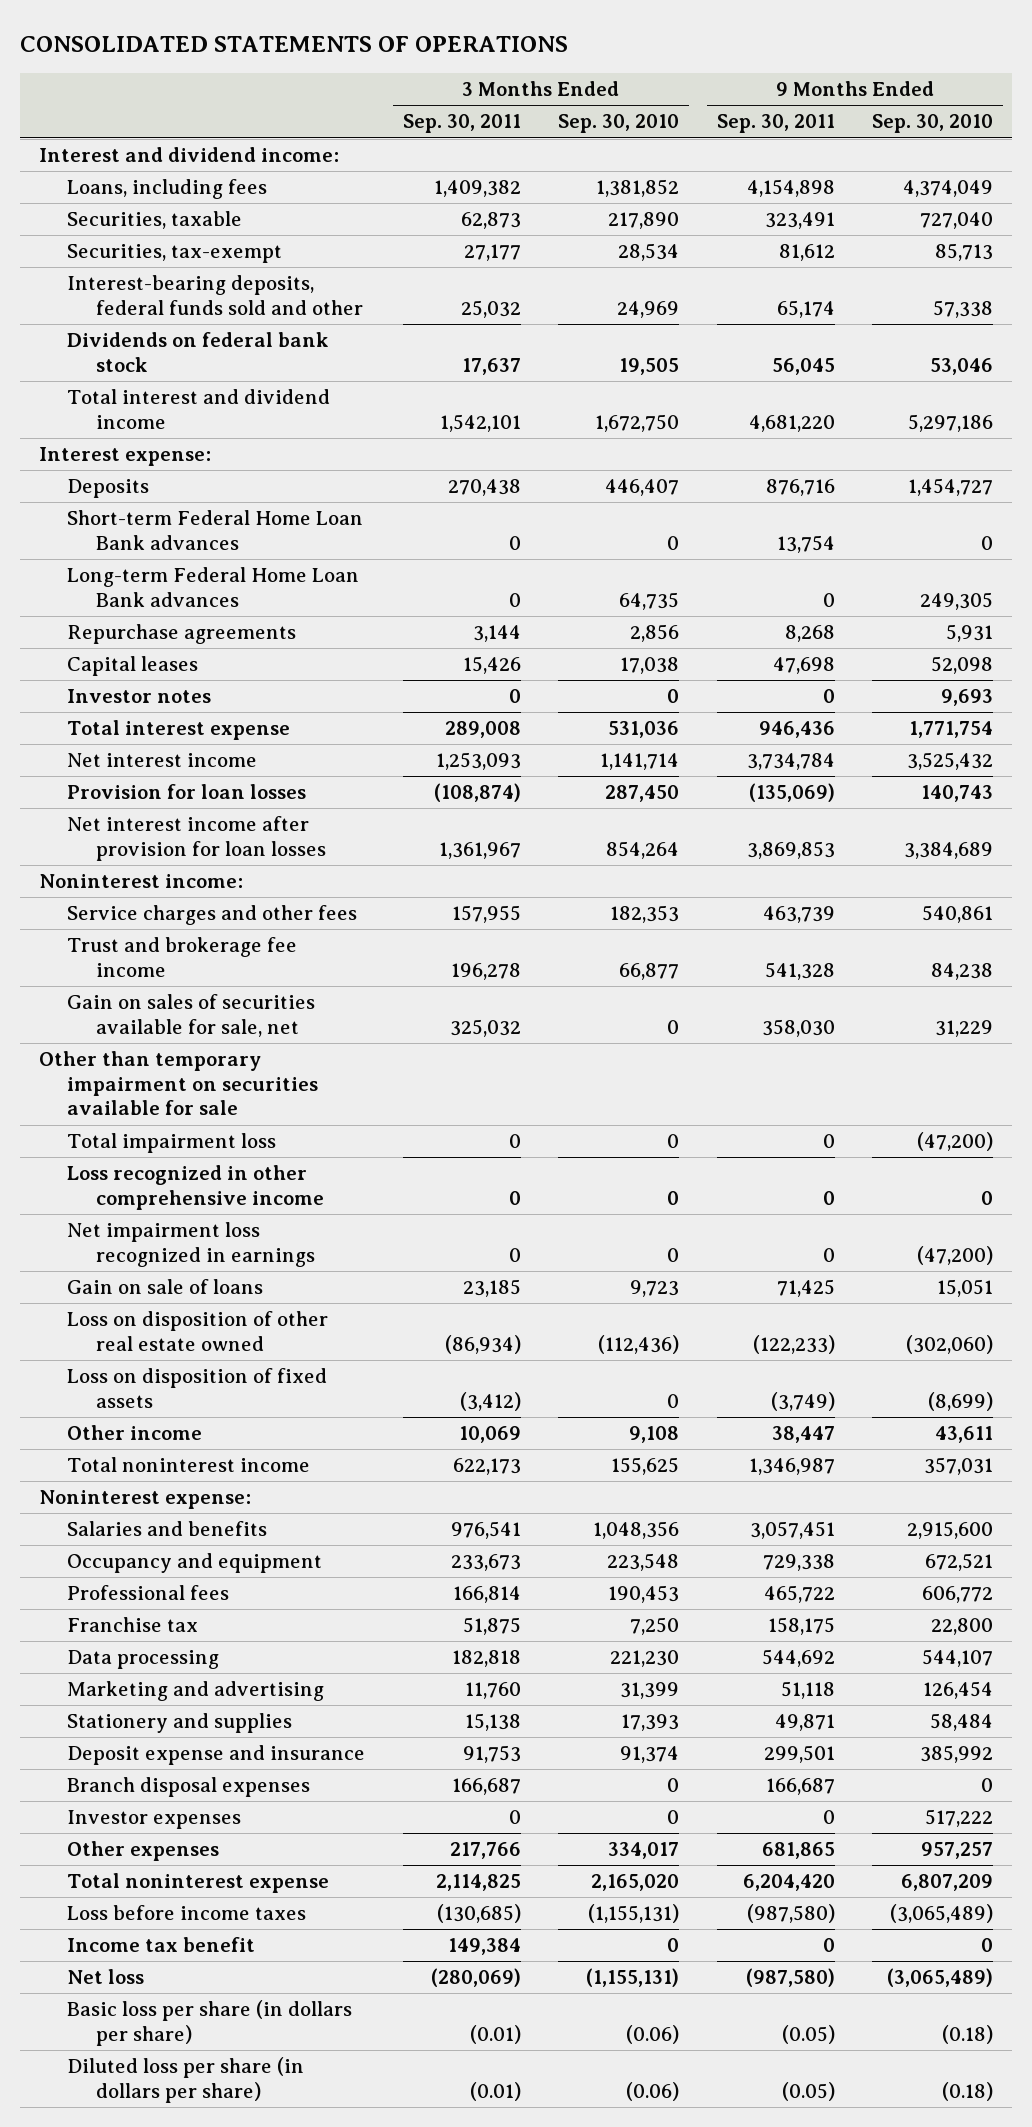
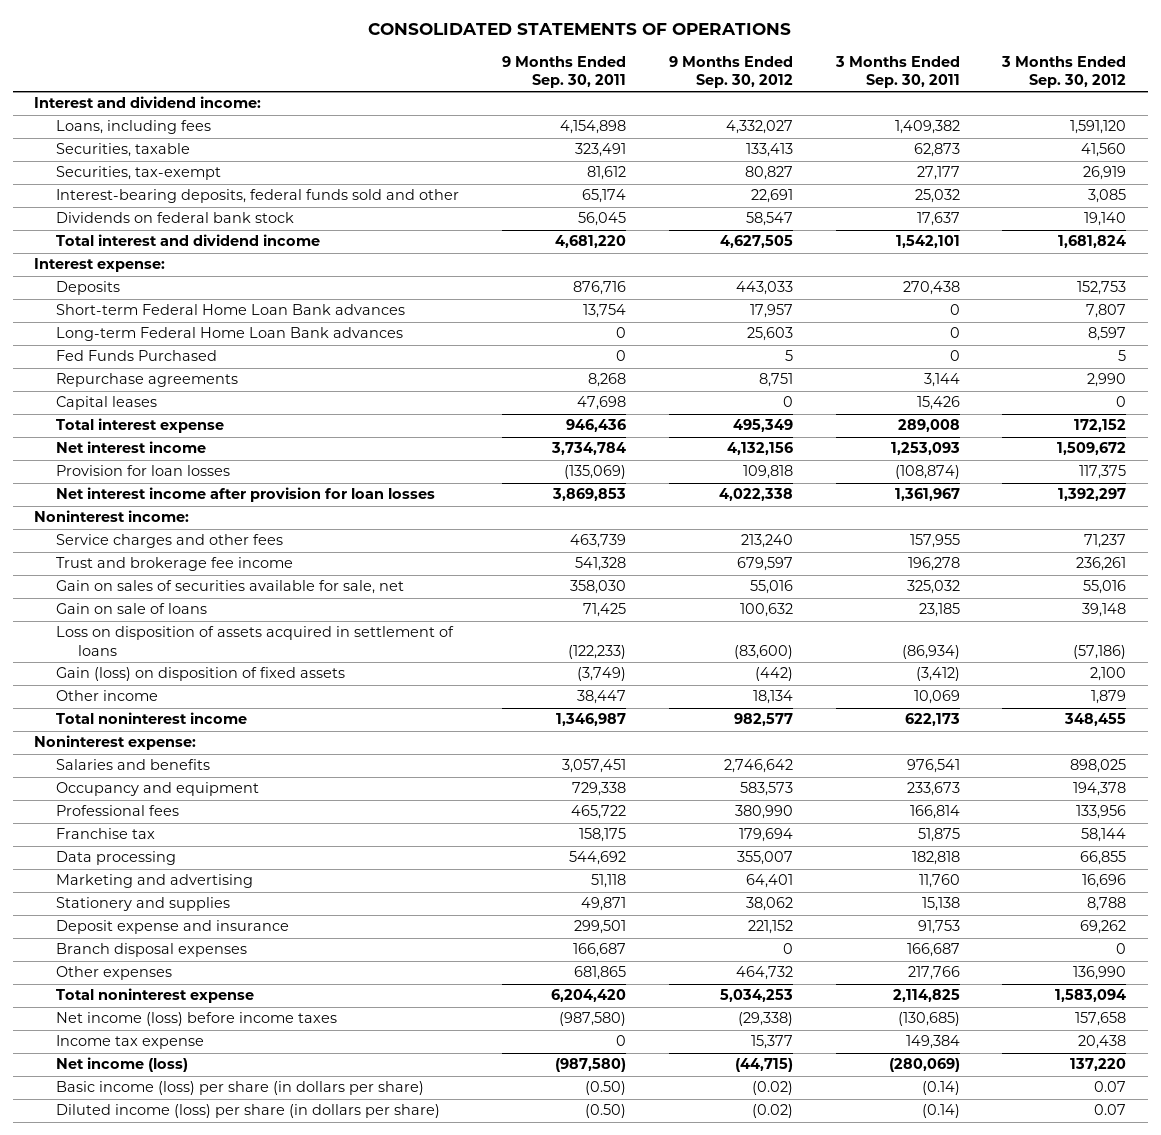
- | 3 Months Ended Sep. 30, 2011 | 3 Months Ended Sep. 30, 2010 | 9 Months Ended Sep. 30, 2011 | 9 Months Ended Sep. 30, 2010
+ | 9 Months Ended Sep. 30, 2011 | 9 Months Ended Sep. 30, 2012 | 3 Months Ended Sep. 30, 2011 | 3 Months Ended Sep. 30, 2012
+ Fed Funds Purchased | 0 | 5 | 0 | 5
- Investor notes | 0 | 0 | 0 | 9,693
- Other than temporary impairment on securities available for sale
- Total impairment loss | 0 | 0 | 0 | (47,200)
- Loss recognized in other comprehensive income | 0 | 0 | 0 | 0
- Net impairment loss recognized in earnings | 0 | 0 | 0 | (47,200)
- Loss on disposition of other real estate owned | (86,934) | (112,436) | (122,233) | (302,060)
- Loss on disposition of fixed assets | (3,412) | 0 | (3,749) | (8,699)
+ Loss on disposition of assets acquired in settlement of loans | (122,233) | (83,600) | (86,934) | (57,186)
+ Gain (loss) on disposition of fixed assets | (3,749) | (442) | (3,412) | 2,100
- Investor expenses | 0 | 0 | 0 | 517,222
- Loss before income taxes | (130,685) | (1,155,131) | (987,580) | (3,065,489)
- Income tax benefit | 149,384 | 0 | 0 | 0
- Net loss | (280,069) | (1,155,131) | (987,580) | (3,065,489)
- Basic loss per share (in dollars per share) | (0.01) | (0.06) | (0.05) | (0.18)
- Diluted loss per share (in dollars per share) | (0.01) | (0.06) | (0.05) | (0.18)
+ Net income (loss) before income taxes | (987,580) | (29,338) | (130,685) | 157,658
+ Income tax expense | 0 | 15,377 | 149,384 | 20,438
+ Net income (loss) | (987,580) | (44,715) | (280,069) | 137,220
+ Basic income (loss) per share (in dollars per share) | (0.50) | (0.02) | (0.14) | 0.07
+ Diluted income (loss) per share (in dollars per share) | (0.50) | (0.02) | (0.14) | 0.07

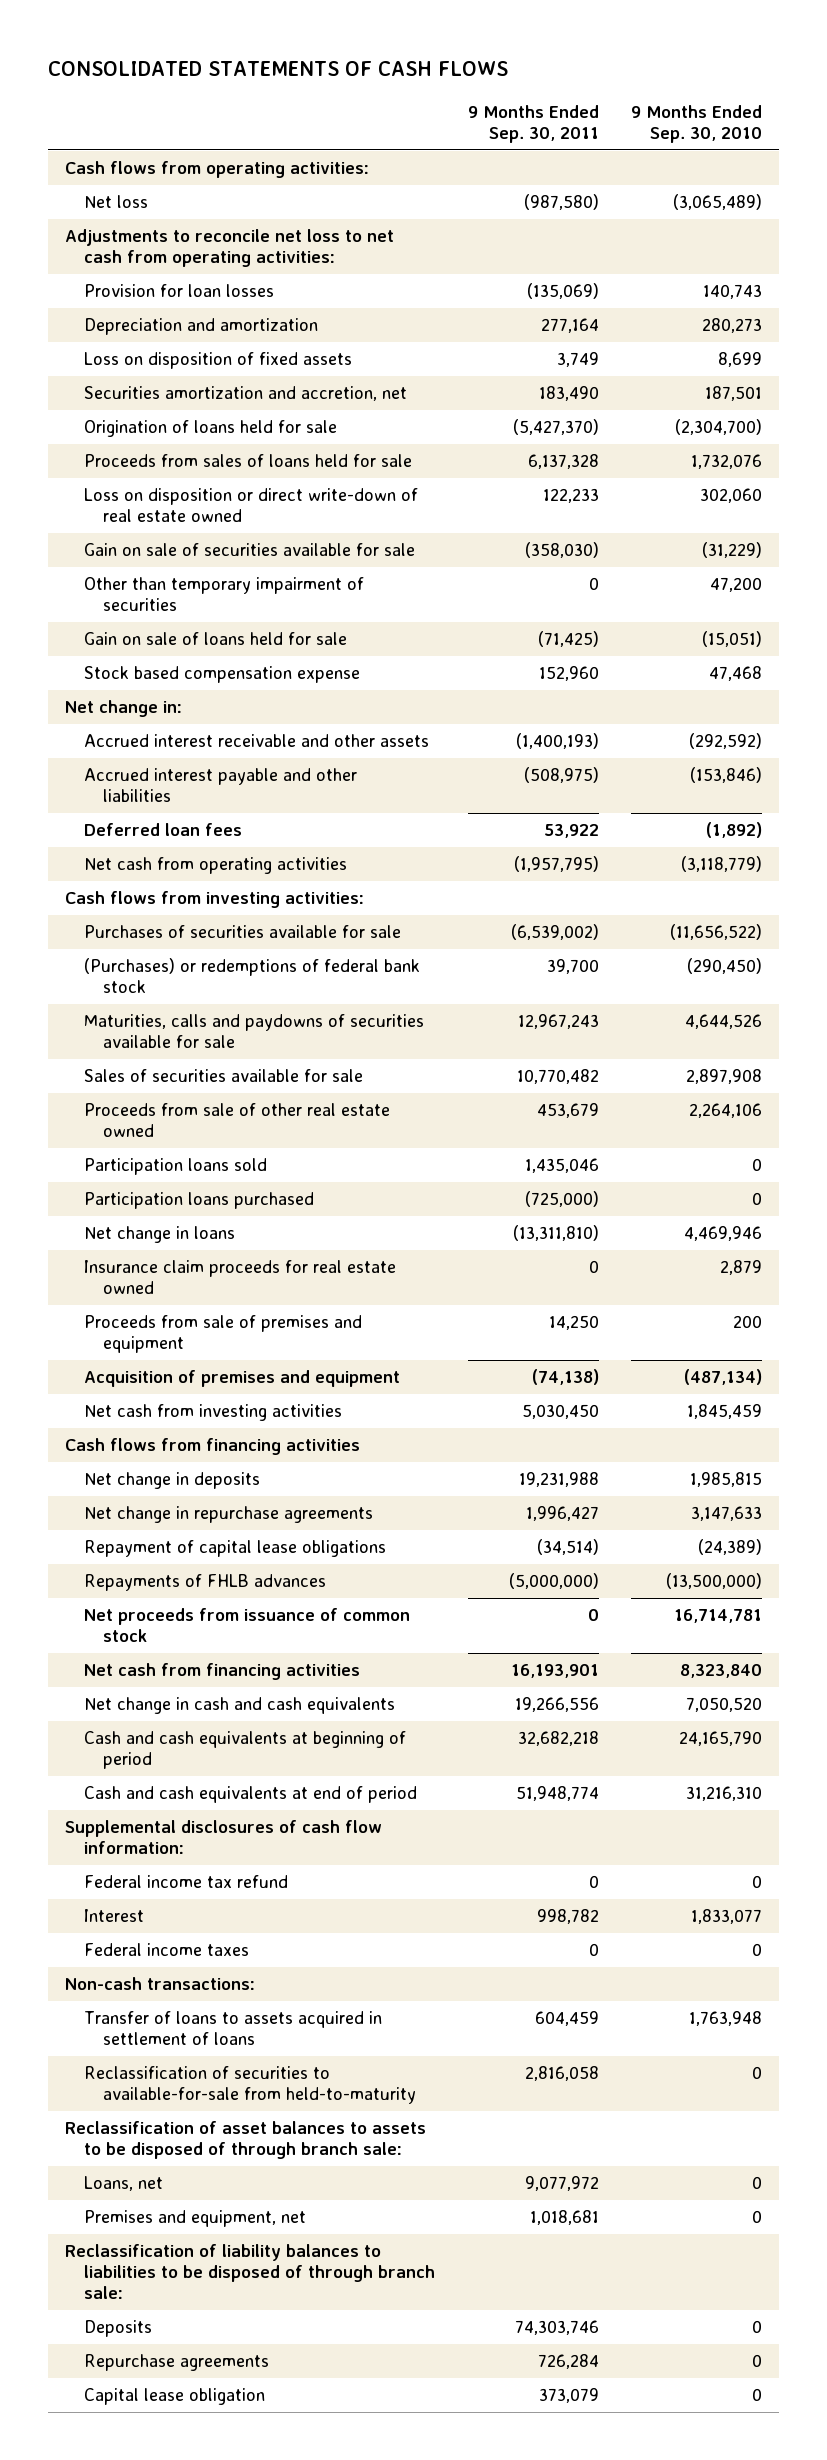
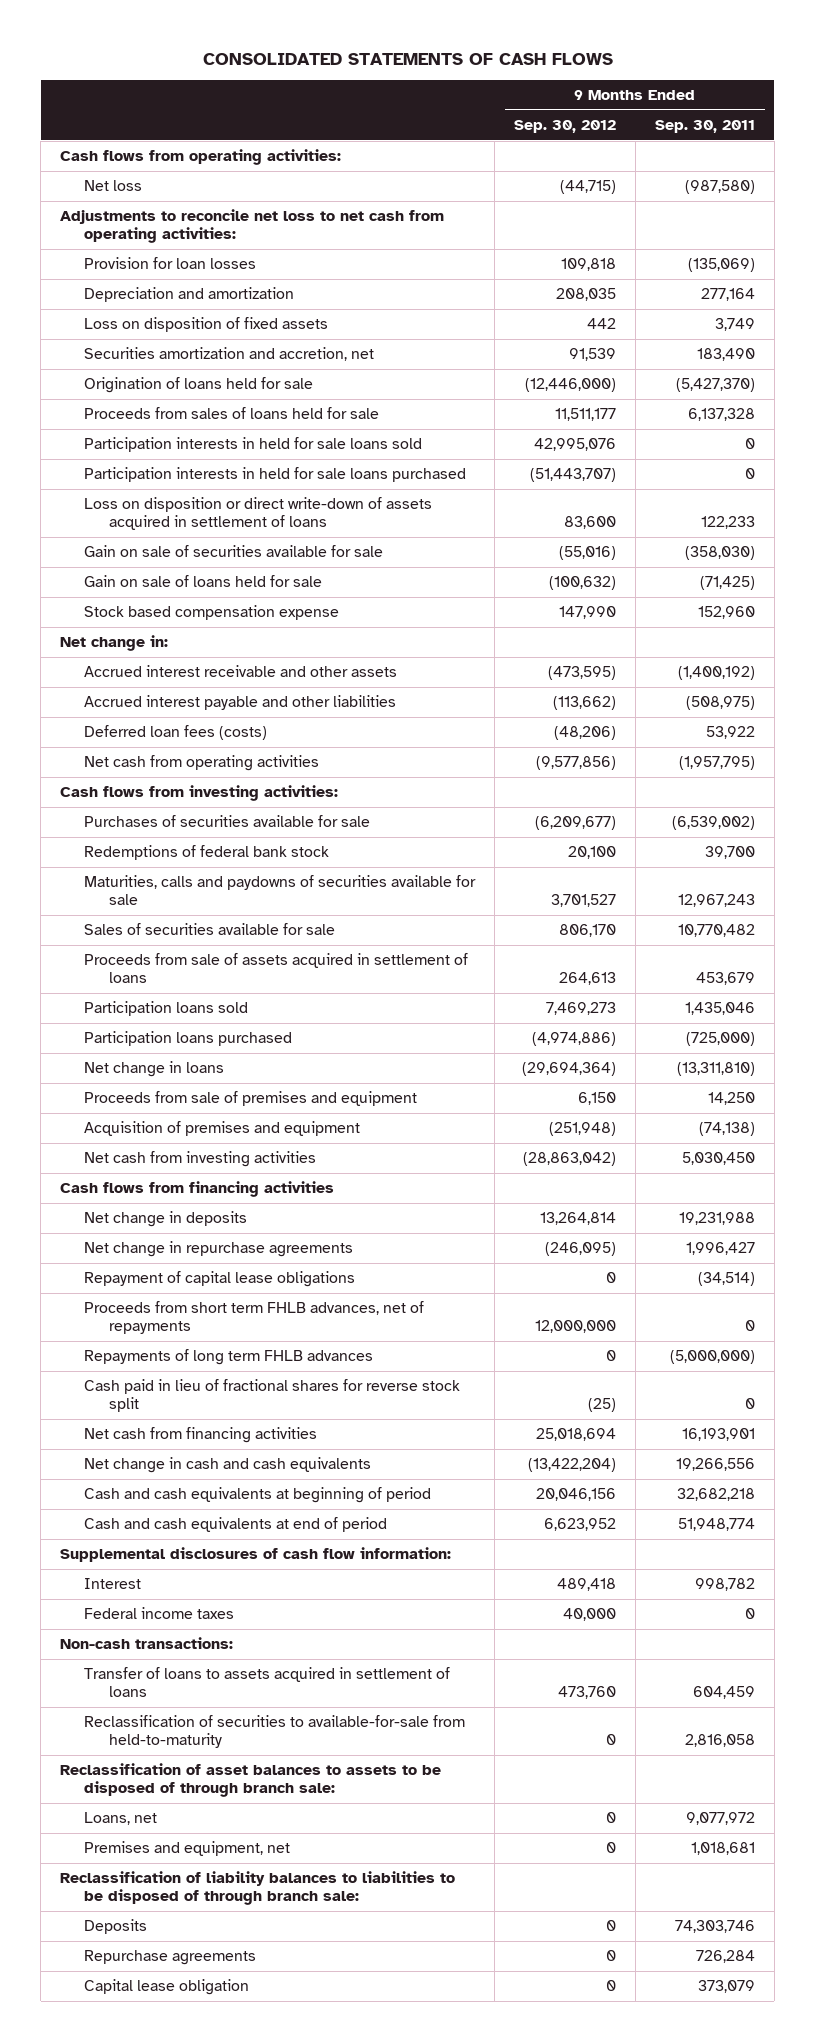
- | 9 Months Ended Sep. 30, 2011 | 9 Months Ended Sep. 30, 2010
+ | 9 Months Ended Sep. 30, 2012 | 9 Months Ended Sep. 30, 2011
- Loss on disposition or direct write-down of real estate owned | 122,233 | 302,060
+ Participation interests in held for sale loans sold | 42,995,076 | 0
+ Participation interests in held for sale loans purchased | (51,443,707) | 0
+ Loss on disposition or direct write-down of assets acquired in settlement of loans | 83,600 | 122,233
- Other than temporary impairment of securities | 0 | 47,200
- Accrued interest receivable and other assets | (1,400,193) | (292,592)
+ Accrued interest receivable and other assets | (473,595) | (1,400,192)
- Deferred loan fees | 53,922 | (1,892)
+ Deferred loan fees (costs) | (48,206) | 53,922
- (Purchases) or redemptions of federal bank stock | 39,700 | (290,450)
+ Redemptions of federal bank stock | 20,100 | 39,700
- Proceeds from sale of other real estate owned | 453,679 | 2,264,106
+ Proceeds from sale of assets acquired in settlement of loans | 264,613 | 453,679
- Insurance claim proceeds for real estate owned | 0 | 2,879
- Repayments of FHLB advances | (5,000,000) | (13,500,000)
- Net proceeds from issuance of common stock | 0 | 16,714,781
+ Proceeds from short term FHLB advances, net of repayments | 12,000,000 | 0
+ Repayments of long term FHLB advances | 0 | (5,000,000)
+ Cash paid in lieu of fractional shares for reverse stock split | (25) | 0
- Federal income tax refund | 0 | 0

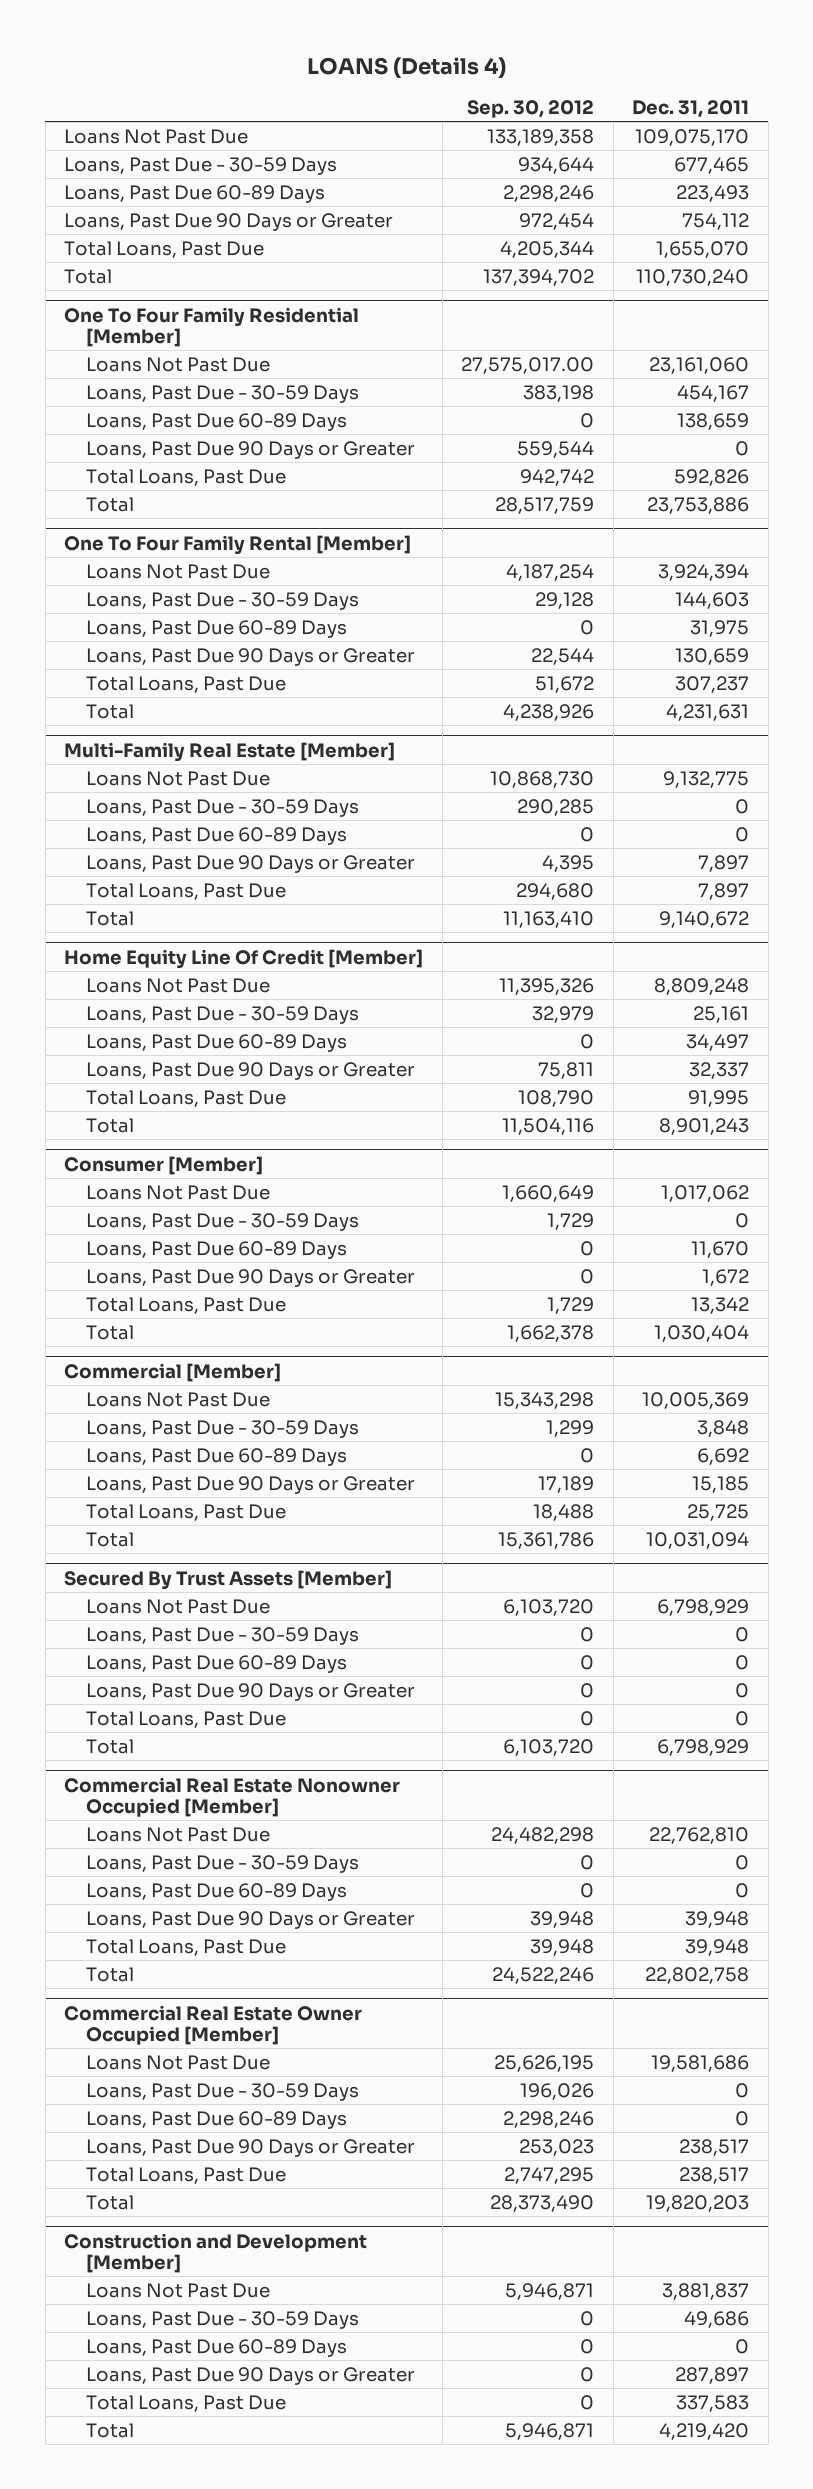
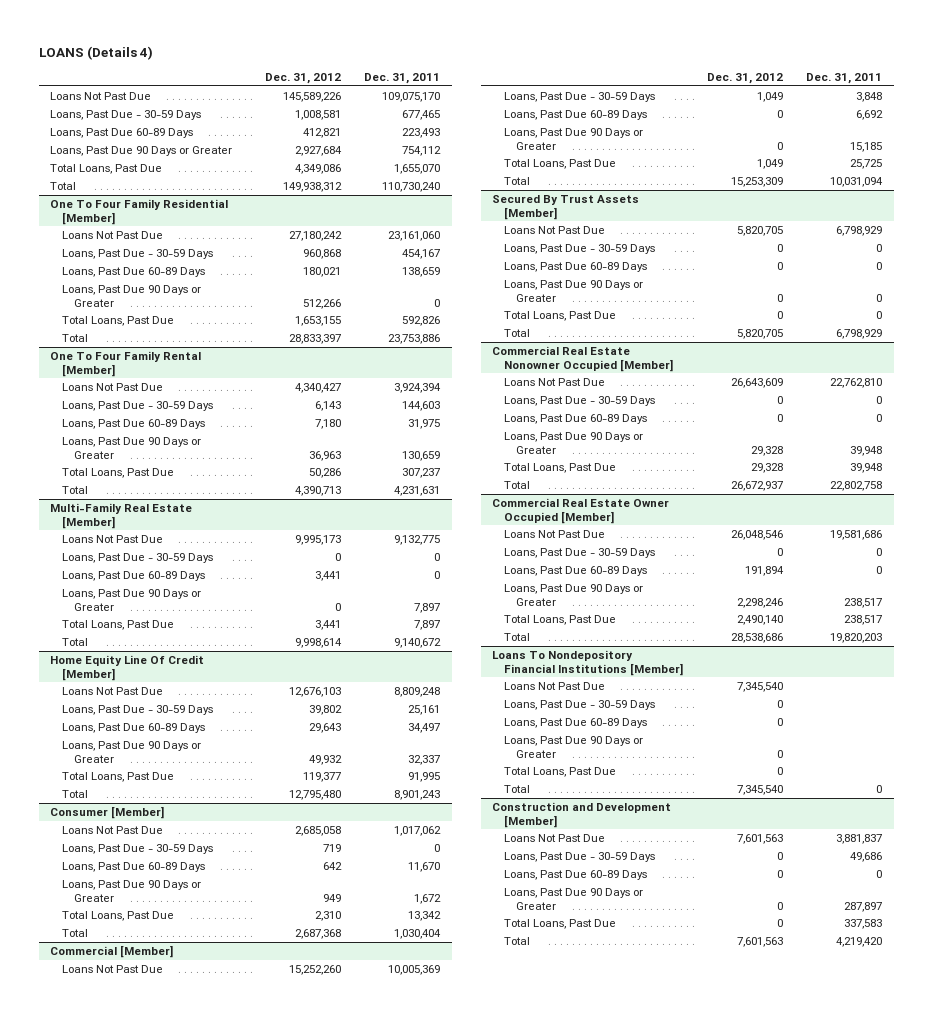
- | Sep. 30, 2012 | Dec. 31, 2011
+ | Dec. 31, 2012 | Dec. 31, 2011
+ Loans To Nondepository Financial Institutions [Member]
+ Loans Not Past Due | 7,345,540 |
+ Loans, Past Due - 30-59 Days | 0 |
+ Loans, Past Due 60-89 Days | 0 |
+ Loans, Past Due 90 Days or Greater | 0 |
+ Total Loans, Past Due | 0 |
+ Total | 7,345,540 | 0

